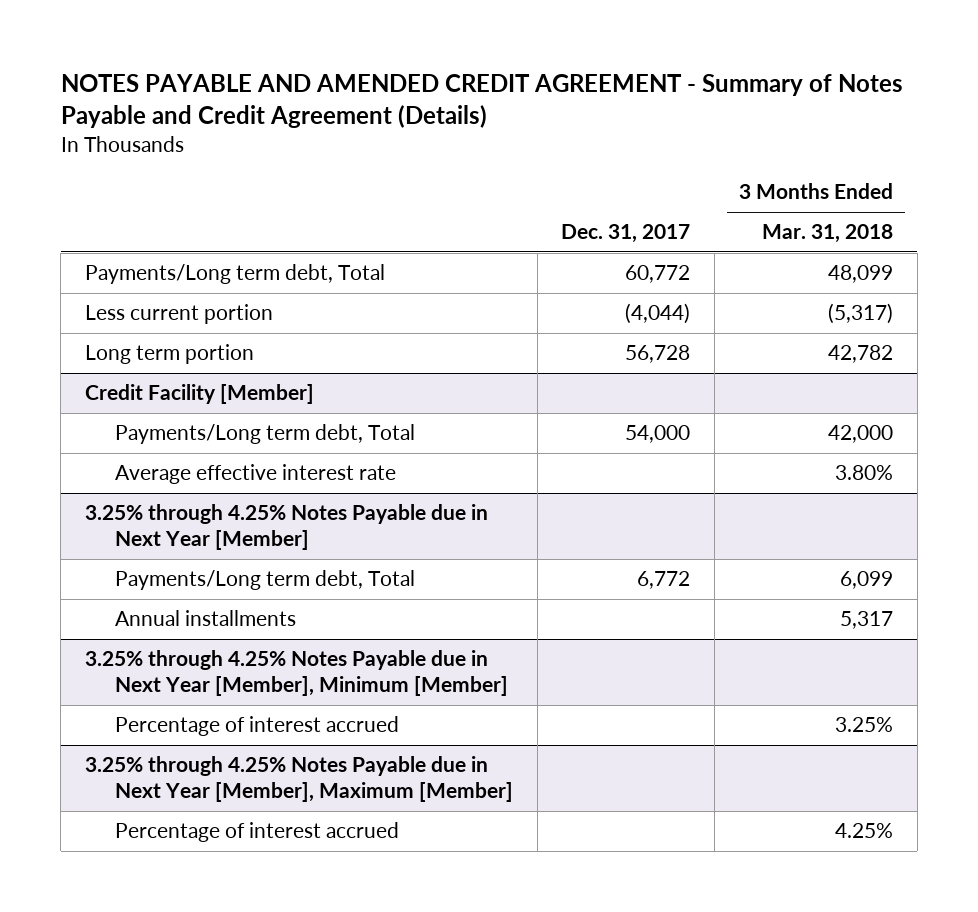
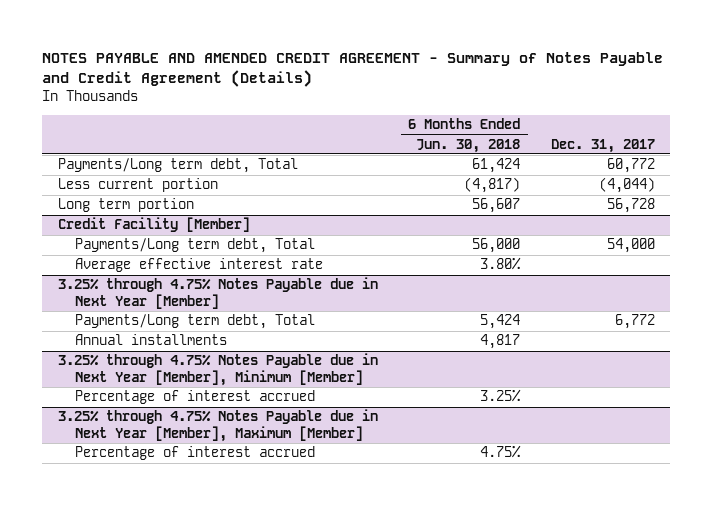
- | Dec. 31, 2017 | 3 Months Ended Mar. 31, 2018
+ | 6 Months Ended Jun. 30, 2018 | Dec. 31, 2017
- 3.25% through 4.25% Notes Payable due in Next Year [Member]
+ 3.25% through 4.75% Notes Payable due in Next Year [Member]
- 3.25% through 4.25% Notes Payable due in Next Year [Member], Minimum [Member]
+ 3.25% through 4.75% Notes Payable due in Next Year [Member], Minimum [Member]
- 3.25% through 4.25% Notes Payable due in Next Year [Member], Maximum [Member]
+ 3.25% through 4.75% Notes Payable due in Next Year [Member], Maximum [Member]

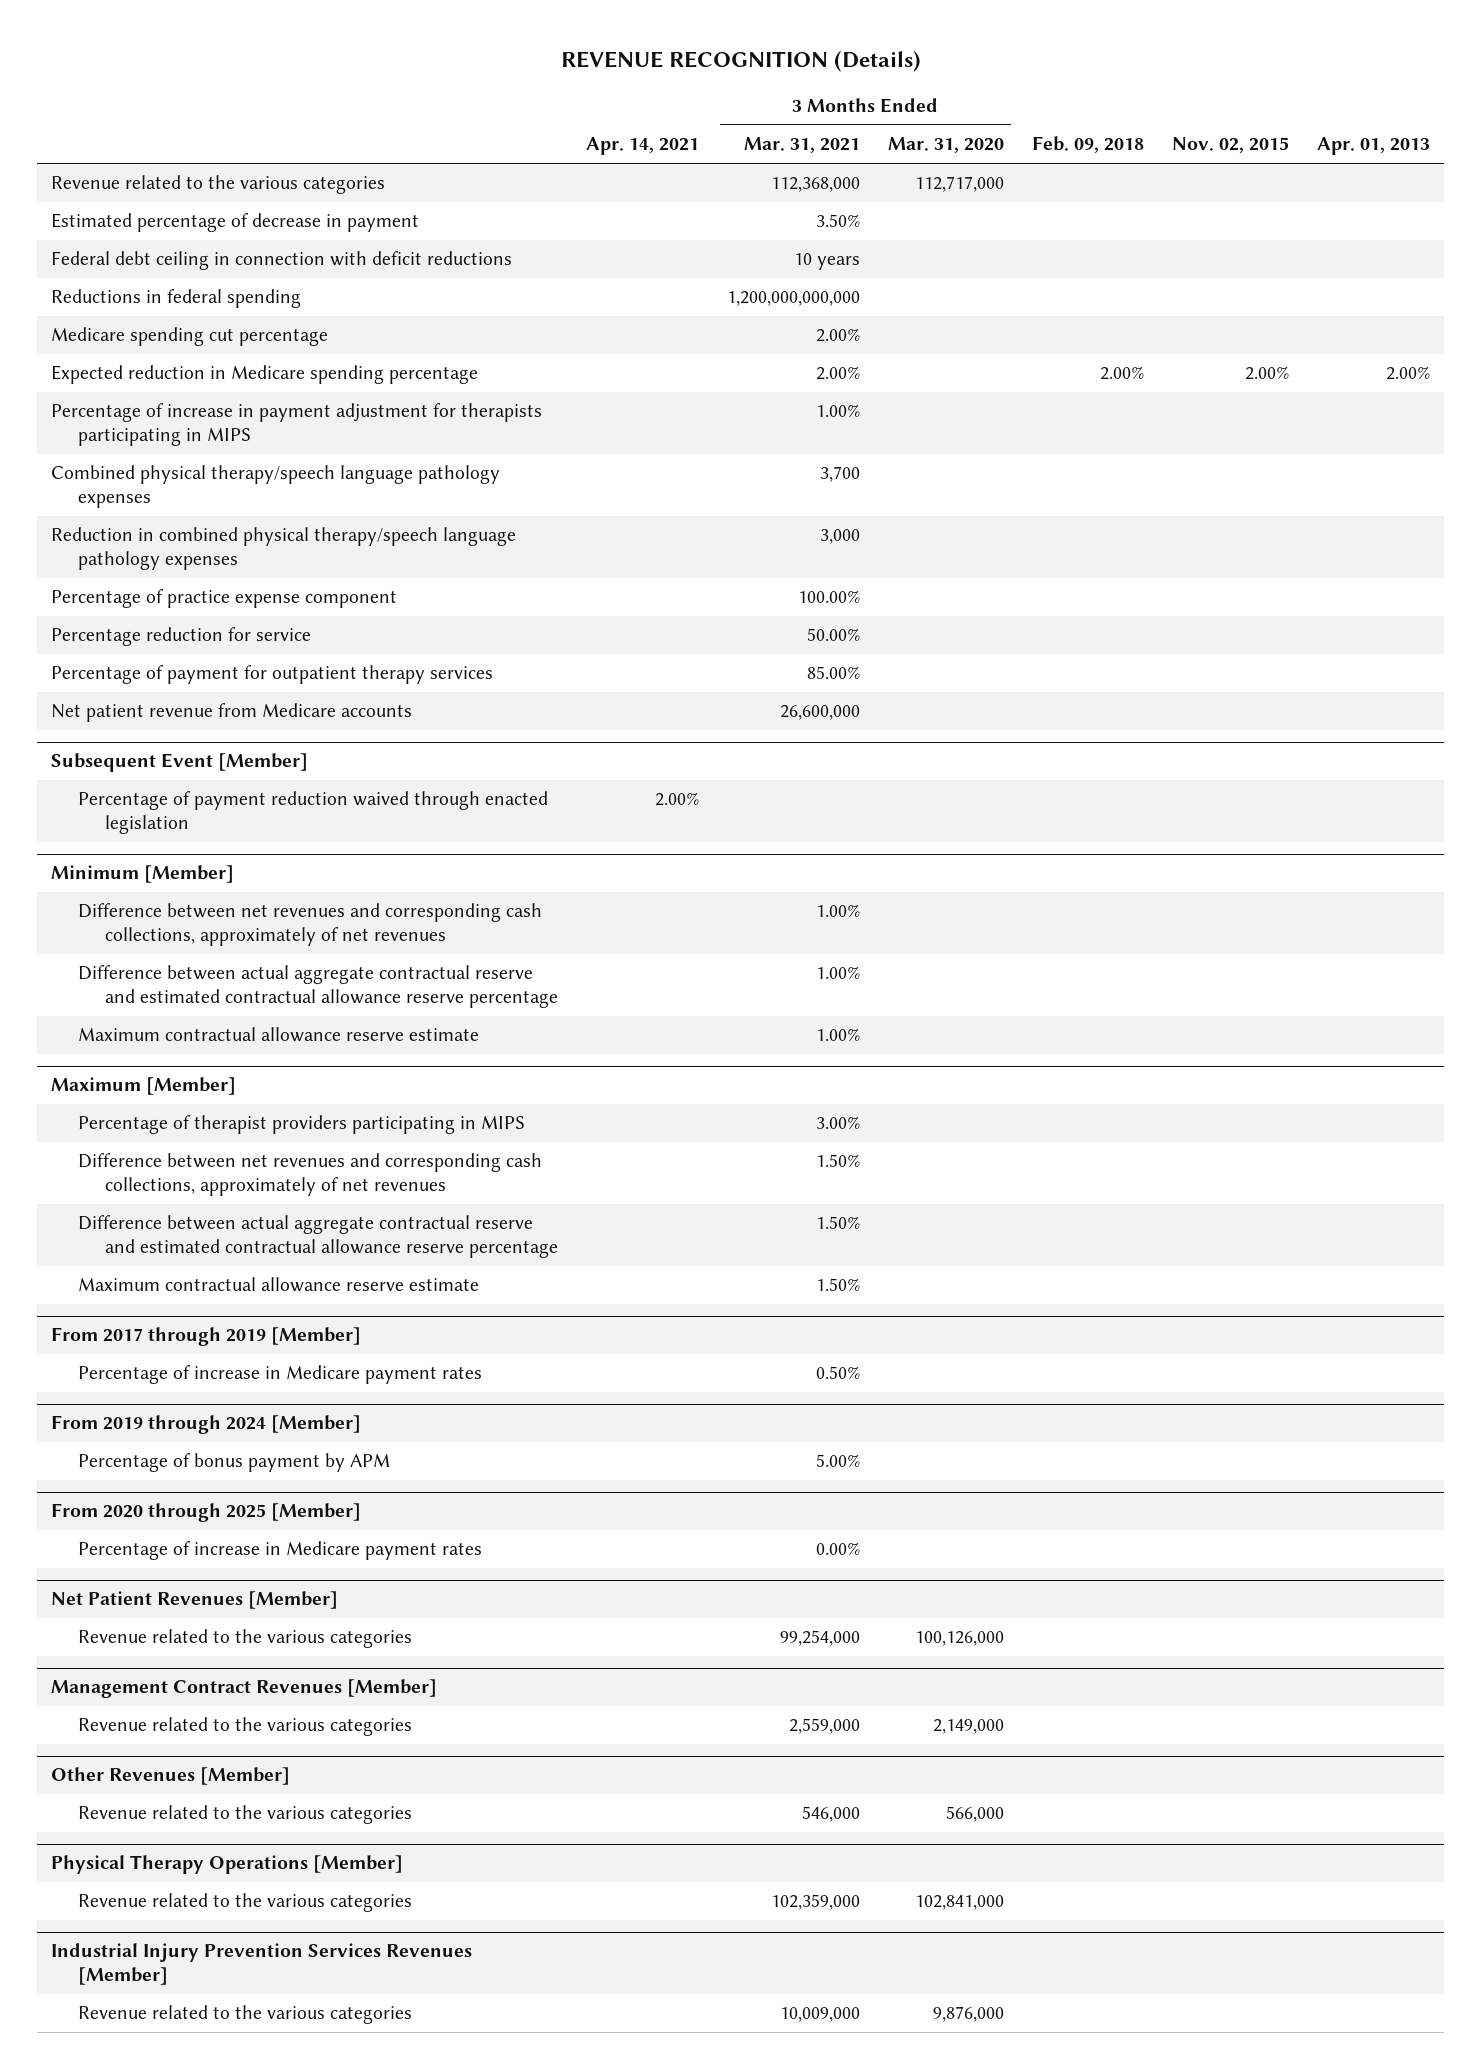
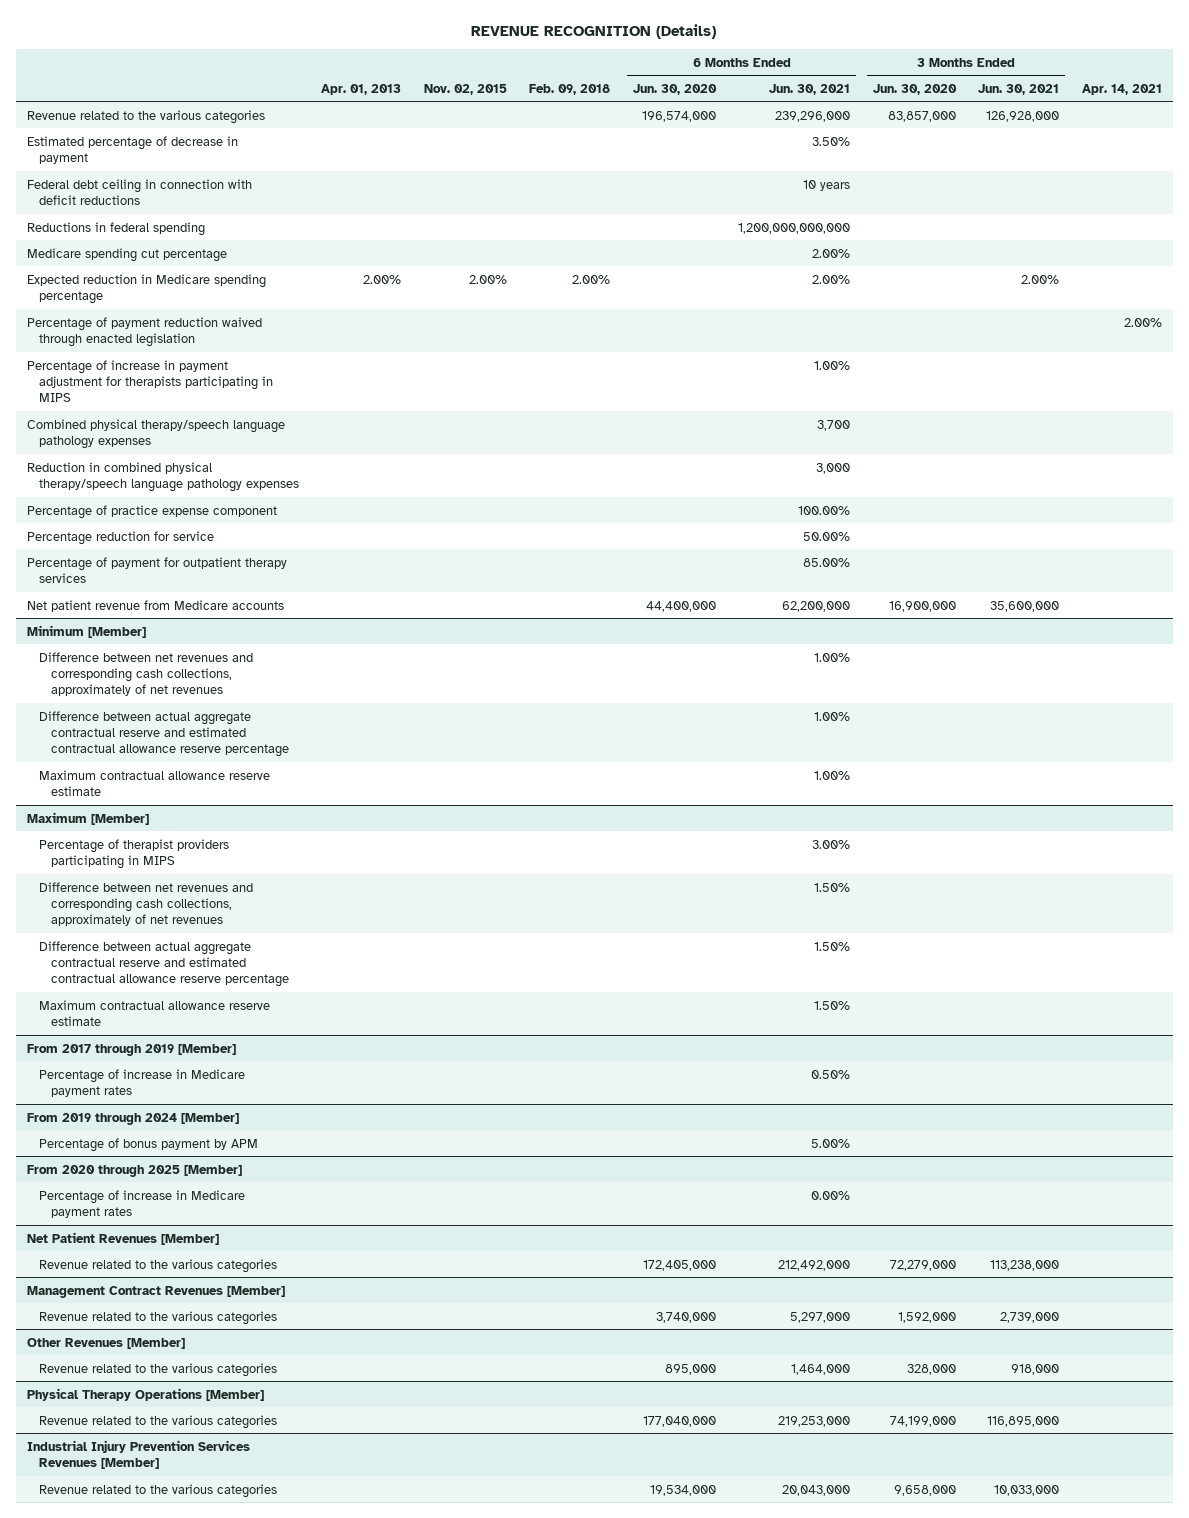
- | Apr. 14, 2021 | 3 Months Ended Mar. 31, 2021 | 3 Months Ended Mar. 31, 2020 | Feb. 09, 2018 | Nov. 02, 2015 | Apr. 01, 2013
+ | Apr. 01, 2013 | Nov. 02, 2015 | Feb. 09, 2018 | 6 Months Ended Jun. 30, 2020 | 6 Months Ended Jun. 30, 2021 | 3 Months Ended Jun. 30, 2020 | 3 Months Ended Jun. 30, 2021 | Apr. 14, 2021
+ Percentage of payment reduction waived through enacted legislation | | | | | | | | 2.00%
- Subsequent Event [Member]
- Percentage of payment reduction waived through enacted legislation | 2.00% | | | | |

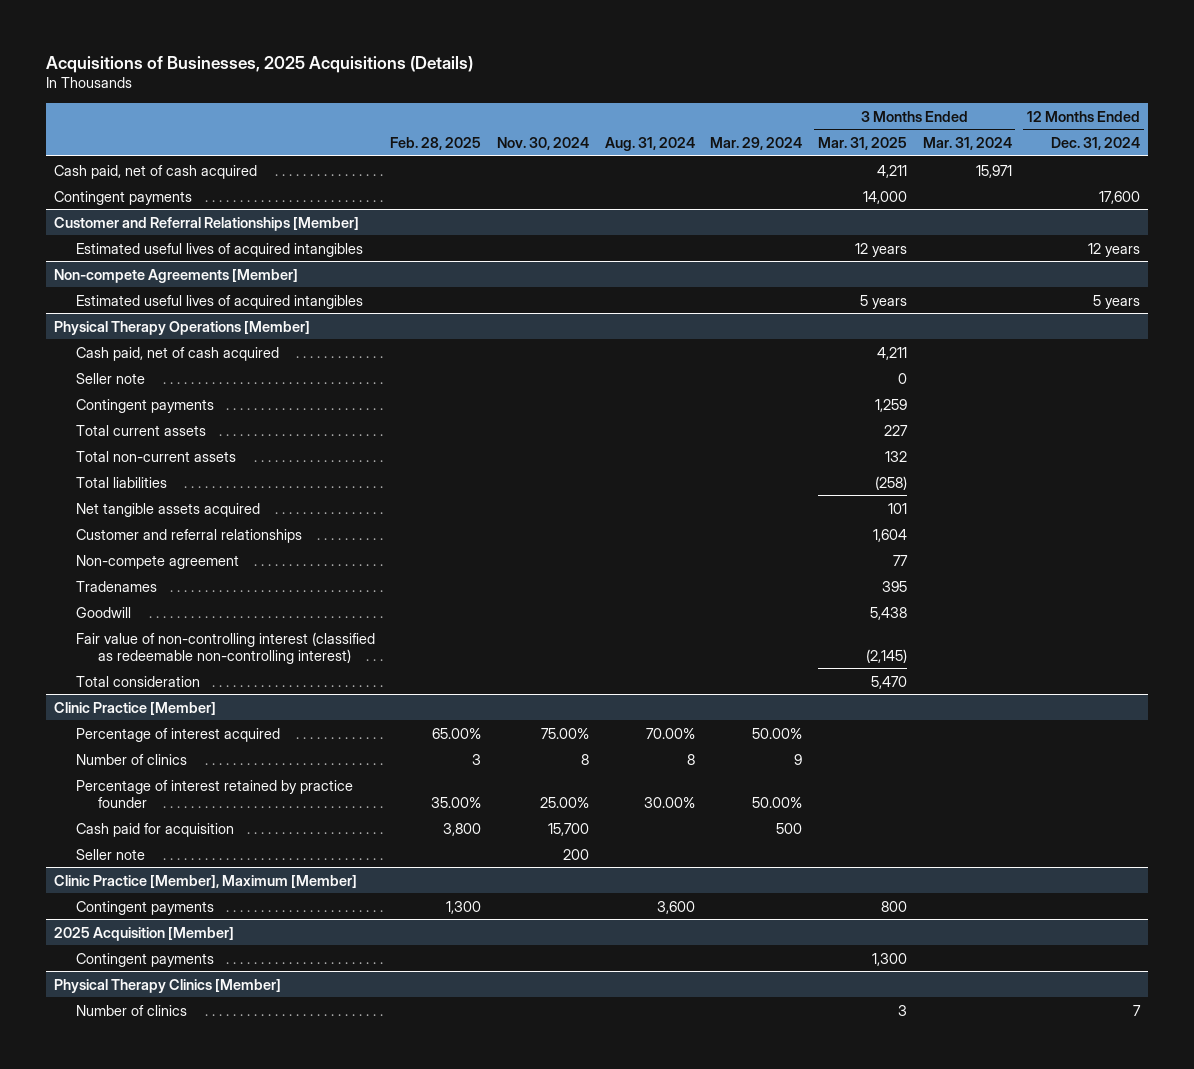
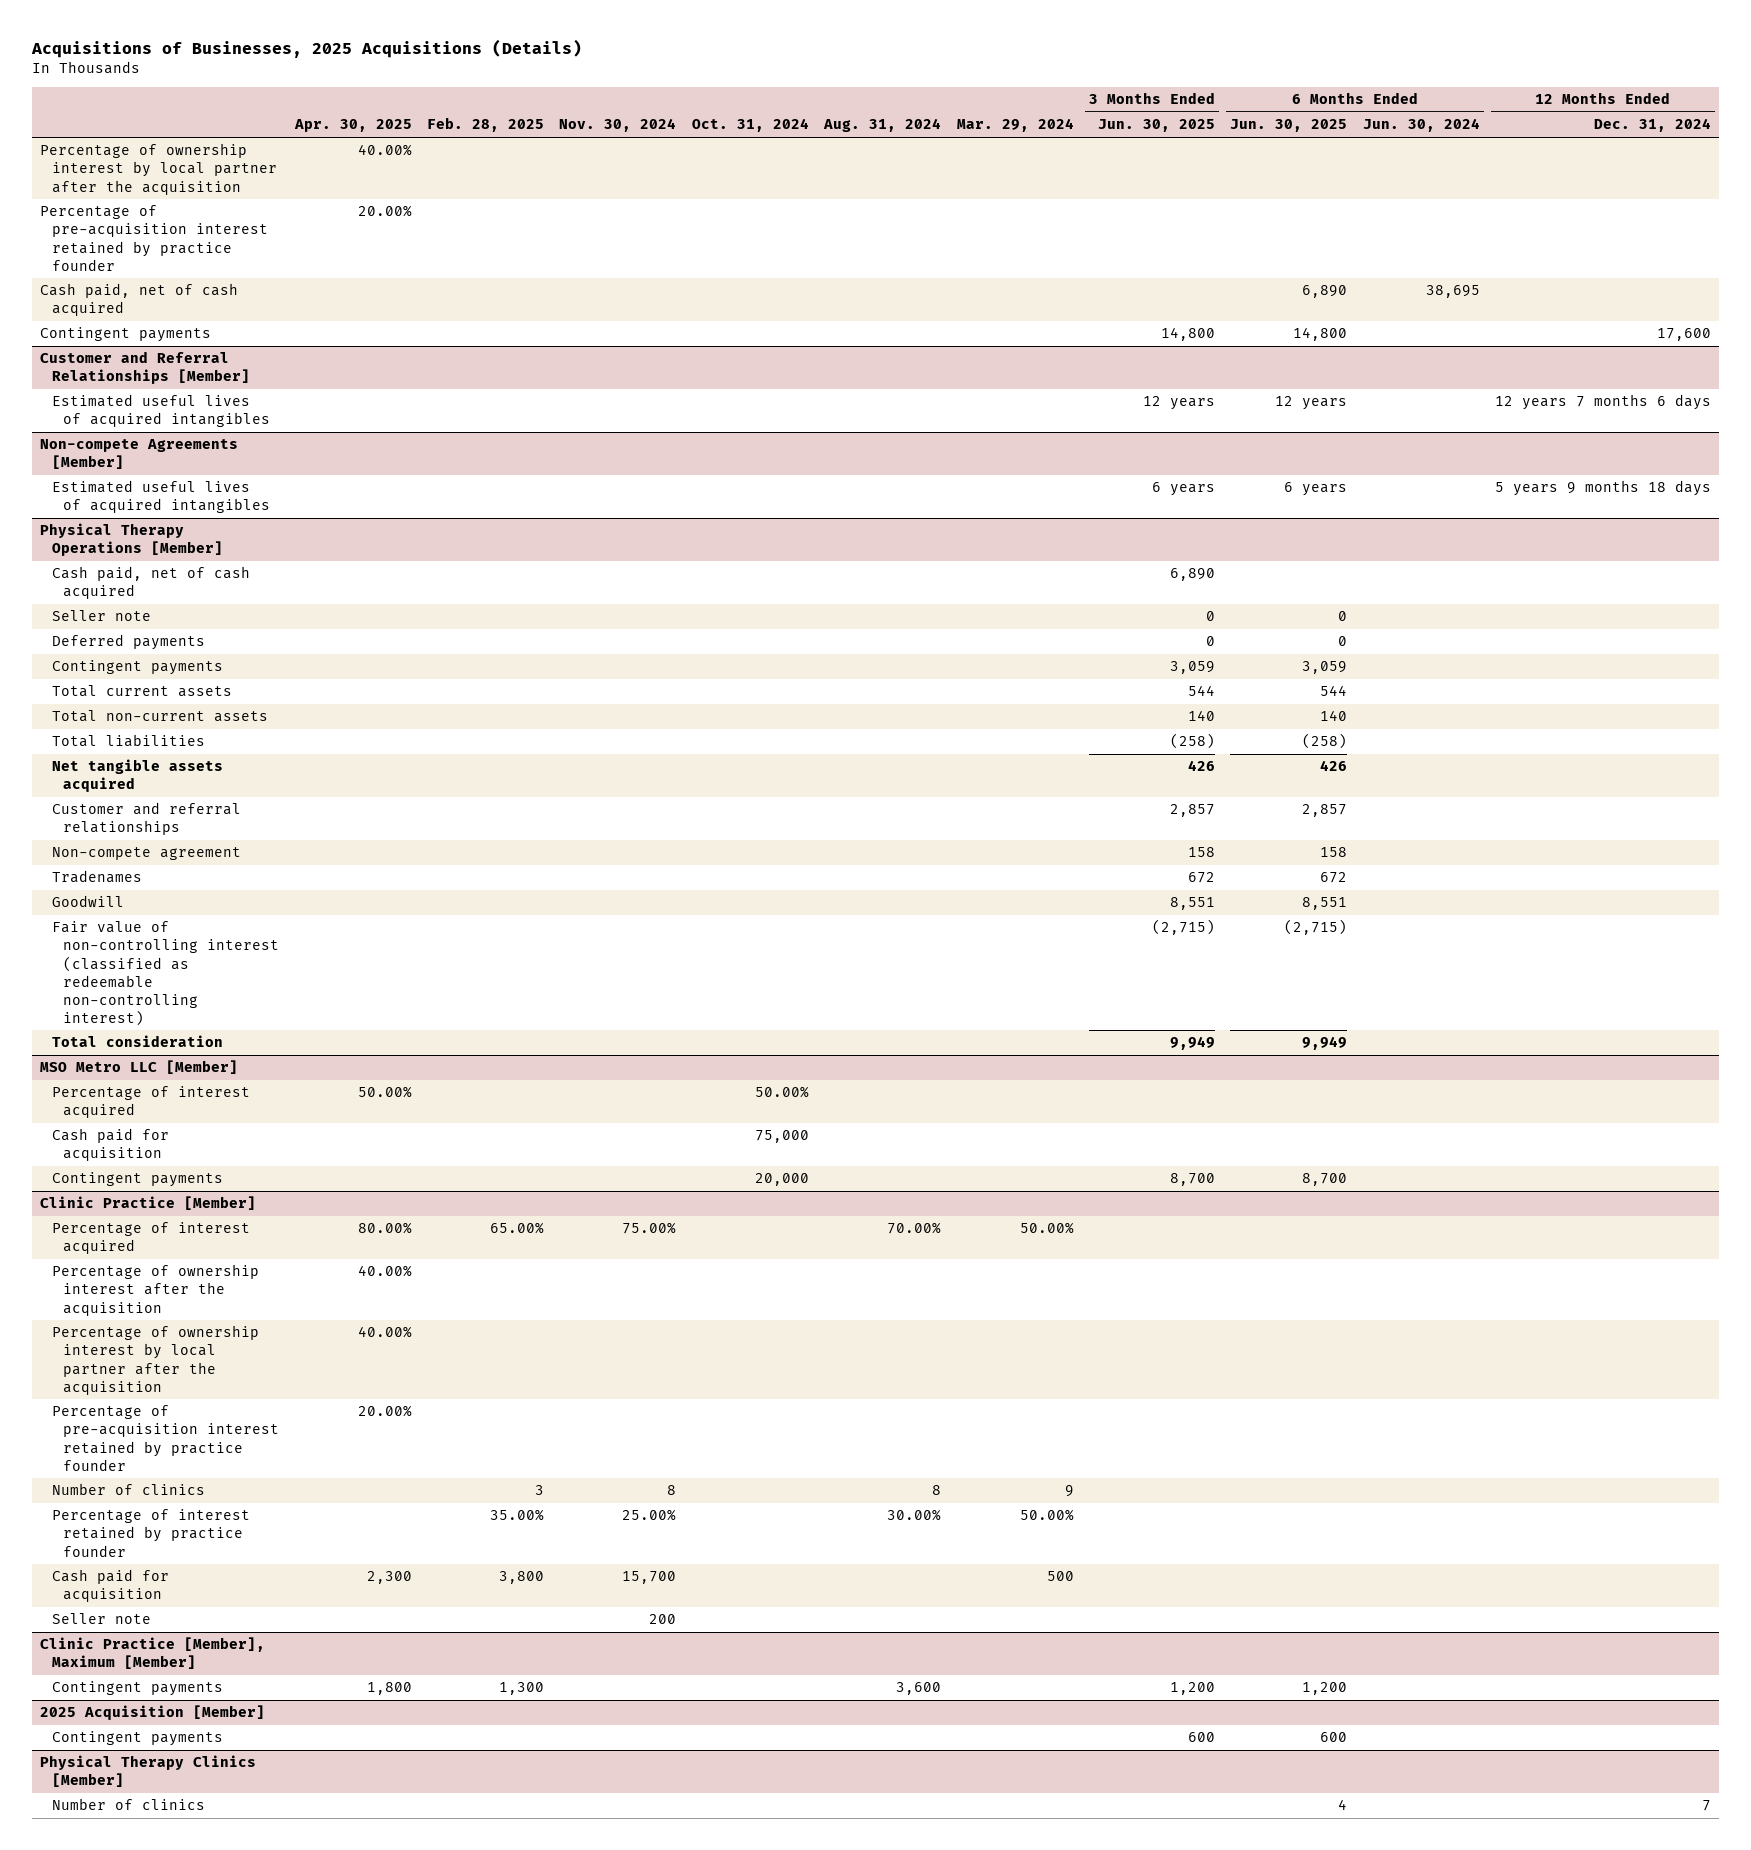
- | Feb. 28, 2025 | Nov. 30, 2024 | Aug. 31, 2024 | Mar. 29, 2024 | 3 Months Ended Mar. 31, 2025 | 3 Months Ended Mar. 31, 2024 | 12 Months Ended Dec. 31, 2024
+ | Apr. 30, 2025 | Feb. 28, 2025 | Nov. 30, 2024 | Oct. 31, 2024 | Aug. 31, 2024 | Mar. 29, 2024 | 3 Months Ended Jun. 30, 2025 | 6 Months Ended Jun. 30, 2025 | 6 Months Ended Jun. 30, 2024 | 12 Months Ended Dec. 31, 2024
+ Percentage of ownership interest by local partner after the acquisition | 40.00% | | | | | | | | |
+ Percentage of pre-acquisition interest retained by practice founder | 20.00% | | | | | | | | |
@ Customer and Referral Relationships [Member]
- Estimated useful lives of acquired intangibles | | | | | 12 years | | 12 years
+ Estimated useful lives of acquired intangibles | | | | | | | 12 years | 12 years | | 12 years 7 months 6 days
@ Non-compete Agreements [Member]
- Estimated useful lives of acquired intangibles | | | | | 5 years | | 5 years
+ Estimated useful lives of acquired intangibles | | | | | | | 6 years | 6 years | | 5 years 9 months 18 days
@ Physical Therapy Operations [Member]
+ Deferred payments | | | | | | | 0 | 0 | |
+ MSO Metro LLC [Member]
+ Percentage of interest acquired | 50.00% | | | 50.00% | | | | | |
+ Cash paid for acquisition | | | | 75,000 | | | | | |
+ Contingent payments | | | | 20,000 | | | 8,700 | 8,700 | |
@ Clinic Practice [Member]
+ Percentage of ownership interest after the acquisition | 40.00% | | | | | | | | |
+ Percentage of ownership interest by local partner after the acquisition | 40.00% | | | | | | | | |
+ Percentage of pre-acquisition interest retained by practice founder | 20.00% | | | | | | | | |

